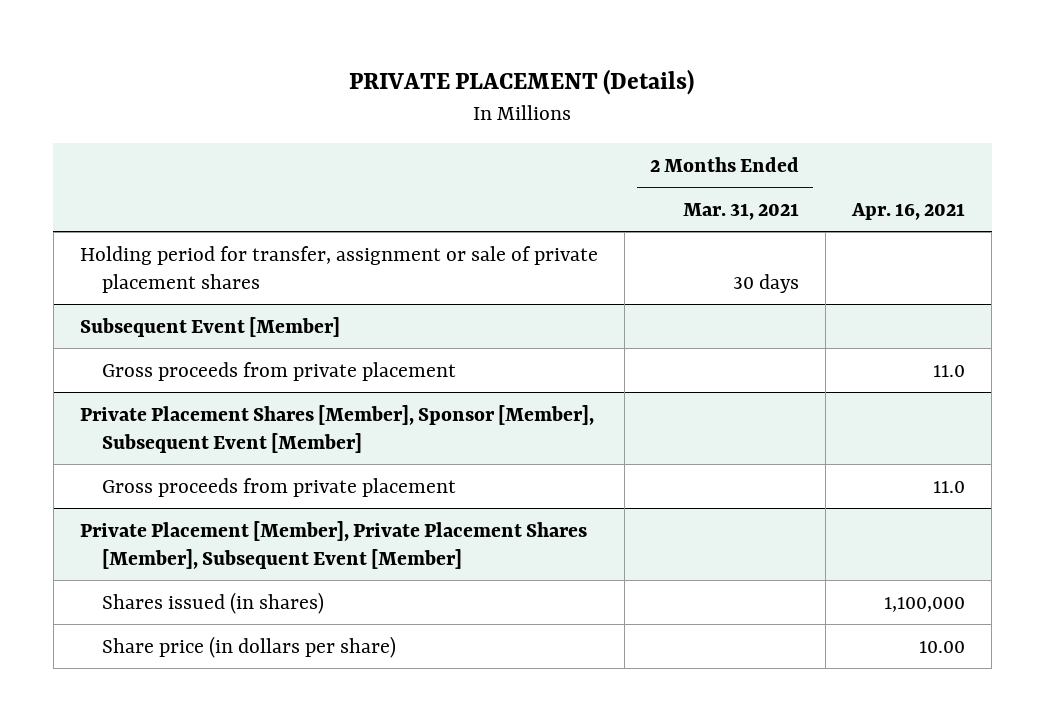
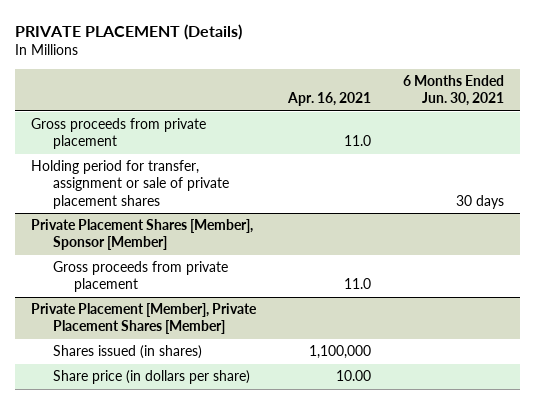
- | 2 Months Ended Mar. 31, 2021 | Apr. 16, 2021
+ | Apr. 16, 2021 | 6 Months Ended Jun. 30, 2021
- Subsequent Event [Member]
- Private Placement Shares [Member], Sponsor [Member], Subsequent Event [Member]
moved down: Holding period for transfer, assignment or sale of private placement shares | | 30 days
+ Private Placement Shares [Member], Sponsor [Member]
- Private Placement [Member], Private Placement Shares [Member], Subsequent Event [Member]
+ Private Placement [Member], Private Placement Shares [Member]

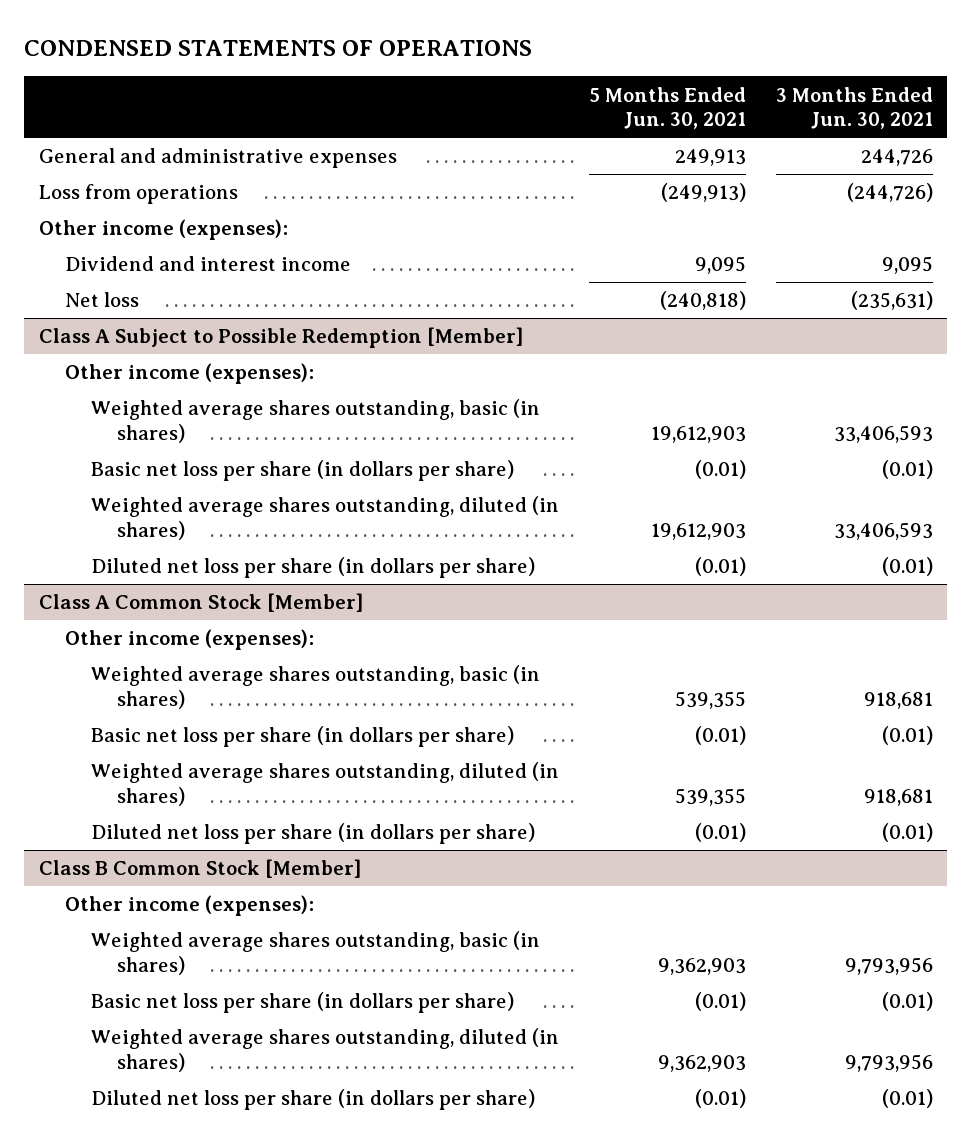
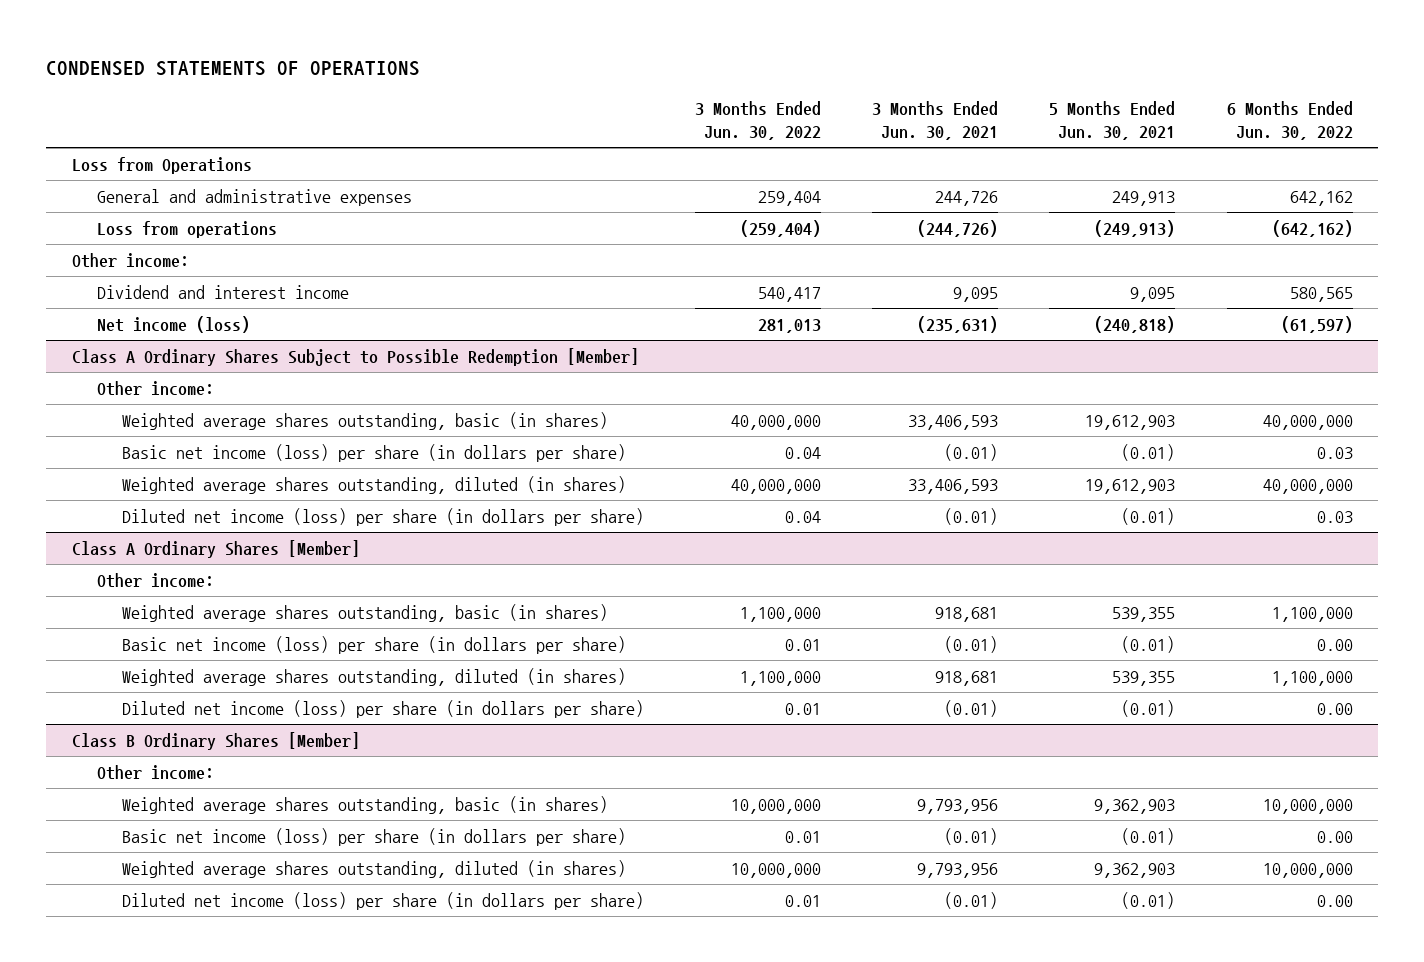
- | 5 Months Ended Jun. 30, 2021 | 3 Months Ended Jun. 30, 2021
+ | 3 Months Ended Jun. 30, 2022 | 3 Months Ended Jun. 30, 2021 | 5 Months Ended Jun. 30, 2021 | 6 Months Ended Jun. 30, 2022
+ Loss from Operations
- Other income (expenses):
+ Other income:
- Net loss | (240,818) | (235,631)
- Class A Subject to Possible Redemption [Member]
- Other income (expenses):
+ Net income (loss) | 281,013 | (235,631) | (240,818) | (61,597)
+ Class A Ordinary Shares Subject to Possible Redemption [Member]
+ Other income:
- Basic net loss per share (in dollars per share) | (0.01) | (0.01)
+ Basic net income (loss) per share (in dollars per share) | 0.04 | (0.01) | (0.01) | 0.03
- Diluted net loss per share (in dollars per share) | (0.01) | (0.01)
- Class A Common Stock [Member]
- Other income (expenses):
+ Diluted net income (loss) per share (in dollars per share) | 0.04 | (0.01) | (0.01) | 0.03
+ Class A Ordinary Shares [Member]
+ Other income:
- Basic net loss per share (in dollars per share) | (0.01) | (0.01)
+ Basic net income (loss) per share (in dollars per share) | 0.01 | (0.01) | (0.01) | 0.00
- Diluted net loss per share (in dollars per share) | (0.01) | (0.01)
- Class B Common Stock [Member]
- Other income (expenses):
+ Diluted net income (loss) per share (in dollars per share) | 0.01 | (0.01) | (0.01) | 0.00
+ Class B Ordinary Shares [Member]
+ Other income:
- Basic net loss per share (in dollars per share) | (0.01) | (0.01)
+ Basic net income (loss) per share (in dollars per share) | 0.01 | (0.01) | (0.01) | 0.00
- Diluted net loss per share (in dollars per share) | (0.01) | (0.01)
+ Diluted net income (loss) per share (in dollars per share) | 0.01 | (0.01) | (0.01) | 0.00

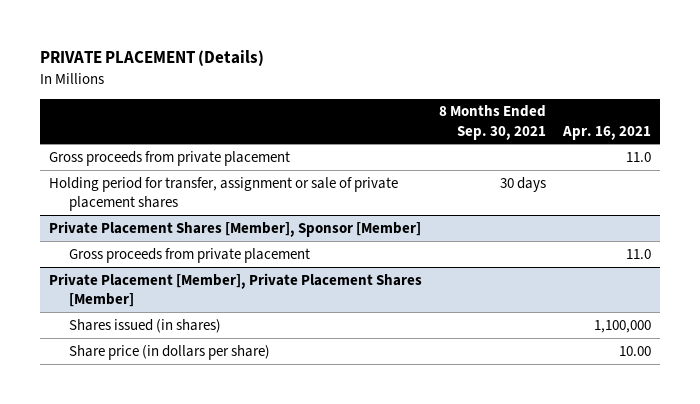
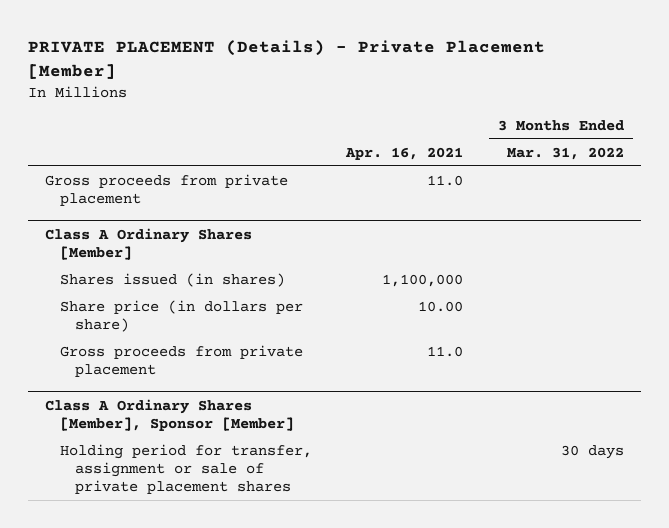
- PRIVATE PLACEMENT (Details)
+ PRIVATE PLACEMENT (Details) - Private Placement [Member]
- | 8 Months Ended Sep. 30, 2021 | Apr. 16, 2021
+ | Apr. 16, 2021 | 3 Months Ended Mar. 31, 2022
- Holding period for transfer, assignment or sale of private placement shares | 30 days |
- Private Placement Shares [Member], Sponsor [Member]
- Gross proceeds from private placement | | 11.0
- Private Placement [Member], Private Placement Shares [Member]
+ Class A Ordinary Shares [Member]
+ Gross proceeds from private placement | 11.0 |
+ Class A Ordinary Shares [Member], Sponsor [Member]
+ Holding period for transfer, assignment or sale of private placement shares | | 30 days

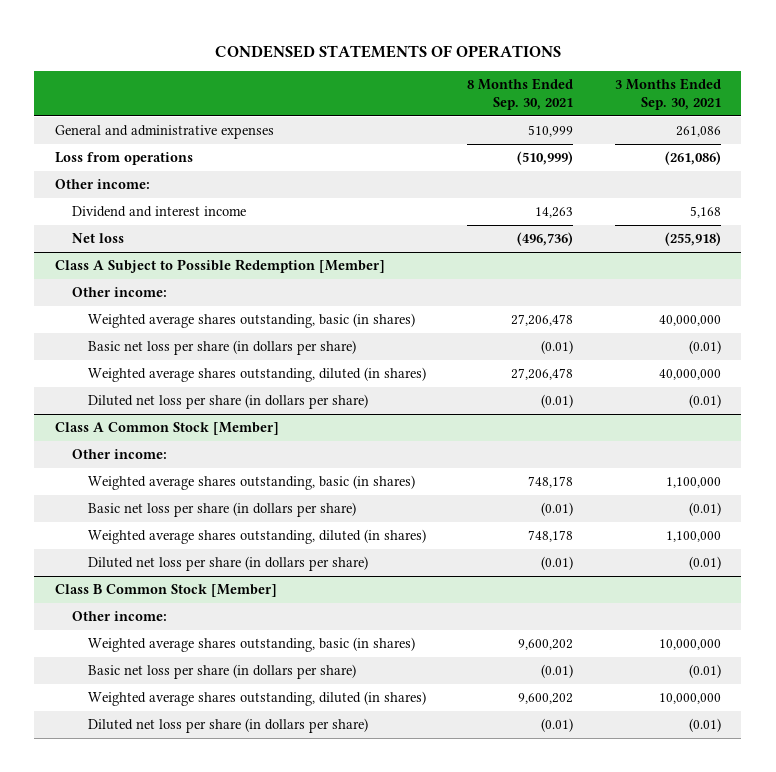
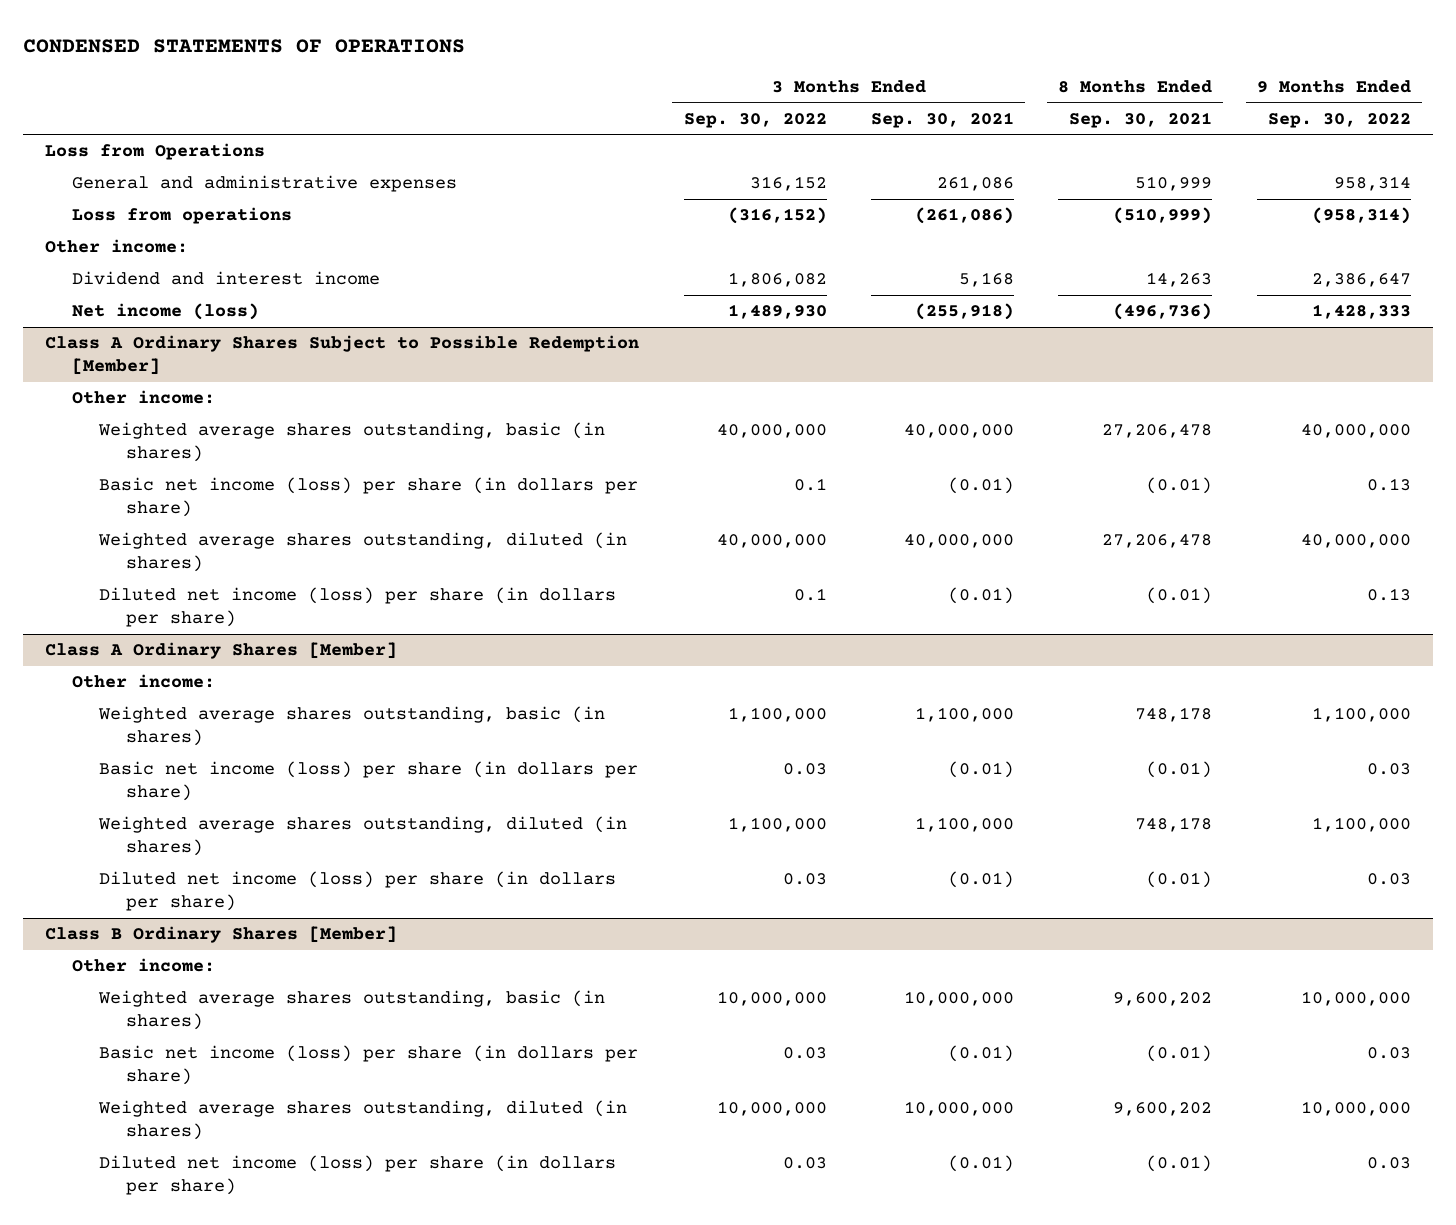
- | 8 Months Ended Sep. 30, 2021 | 3 Months Ended Sep. 30, 2021
+ | 3 Months Ended Sep. 30, 2022 | 3 Months Ended Sep. 30, 2021 | 8 Months Ended Sep. 30, 2021 | 9 Months Ended Sep. 30, 2022
+ Loss from Operations
- Net loss | (496,736) | (255,918)
- Class A Subject to Possible Redemption [Member]
+ Net income (loss) | 1,489,930 | (255,918) | (496,736) | 1,428,333
+ Class A Ordinary Shares Subject to Possible Redemption [Member]
- Basic net loss per share (in dollars per share) | (0.01) | (0.01)
+ Basic net income (loss) per share (in dollars per share) | 0.1 | (0.01) | (0.01) | 0.13
- Diluted net loss per share (in dollars per share) | (0.01) | (0.01)
- Class A Common Stock [Member]
+ Diluted net income (loss) per share (in dollars per share) | 0.1 | (0.01) | (0.01) | 0.13
+ Class A Ordinary Shares [Member]
- Basic net loss per share (in dollars per share) | (0.01) | (0.01)
+ Basic net income (loss) per share (in dollars per share) | 0.03 | (0.01) | (0.01) | 0.03
- Diluted net loss per share (in dollars per share) | (0.01) | (0.01)
- Class B Common Stock [Member]
+ Diluted net income (loss) per share (in dollars per share) | 0.03 | (0.01) | (0.01) | 0.03
+ Class B Ordinary Shares [Member]
- Basic net loss per share (in dollars per share) | (0.01) | (0.01)
+ Basic net income (loss) per share (in dollars per share) | 0.03 | (0.01) | (0.01) | 0.03
- Diluted net loss per share (in dollars per share) | (0.01) | (0.01)
+ Diluted net income (loss) per share (in dollars per share) | 0.03 | (0.01) | (0.01) | 0.03

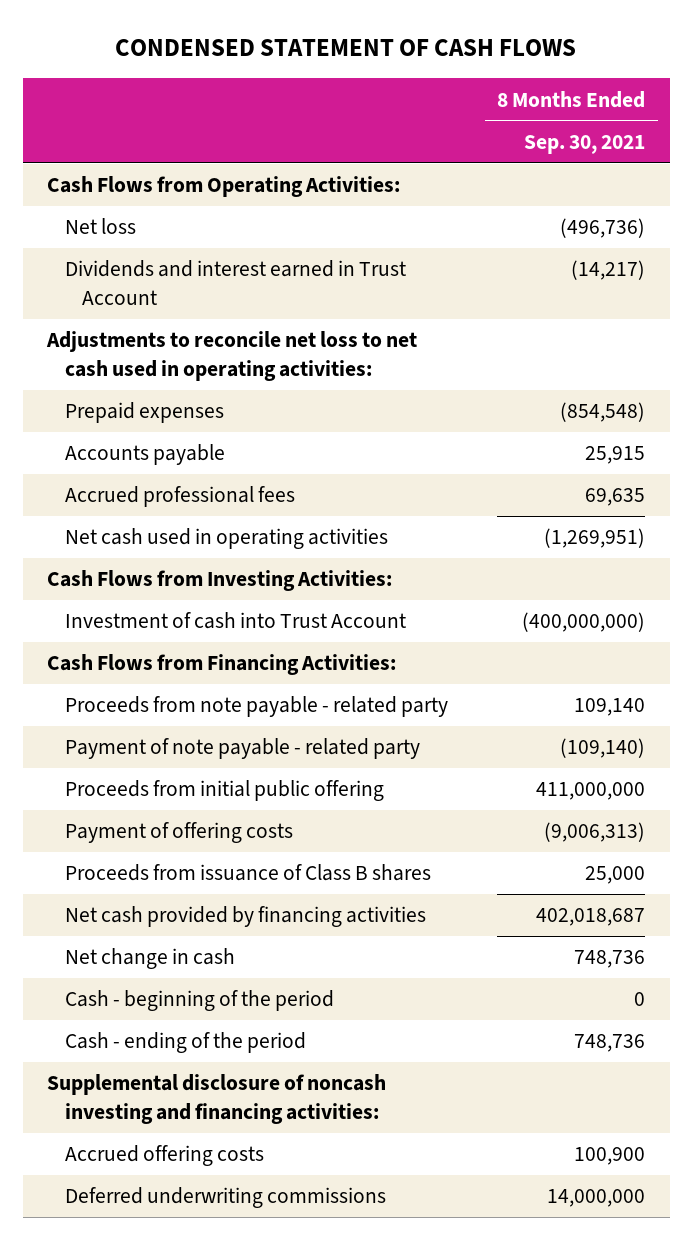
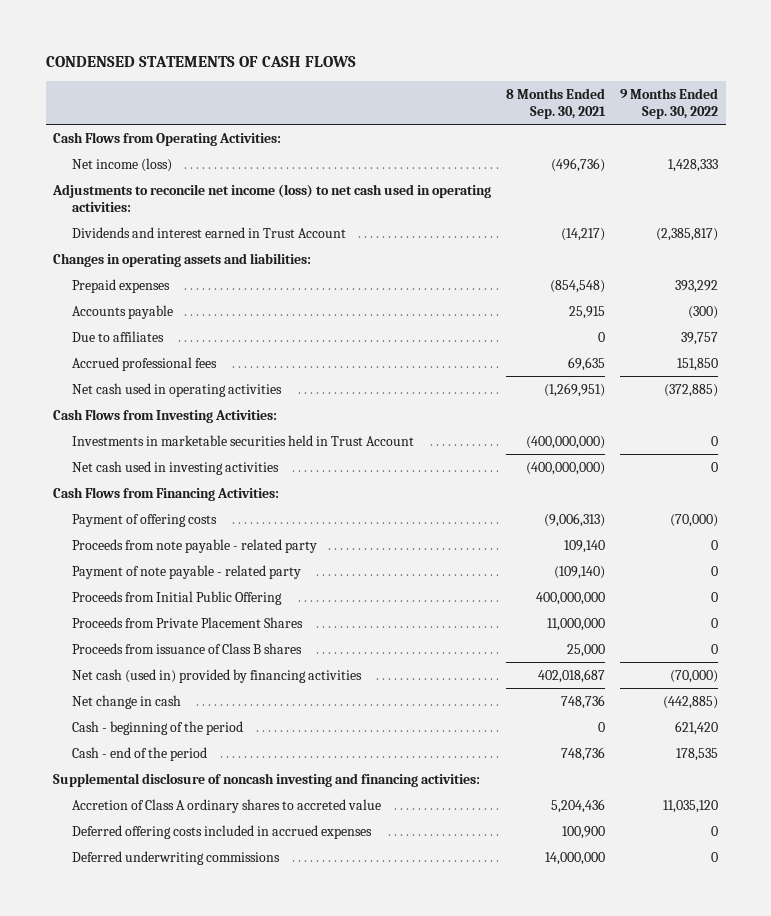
- CONDENSED STATEMENT OF CASH FLOWS
+ CONDENSED STATEMENTS OF CASH FLOWS
- | 8 Months Ended Sep. 30, 2021
+ | 8 Months Ended Sep. 30, 2021 | 9 Months Ended Sep. 30, 2022
- Net loss | (496,736)
+ Net income (loss) | (496,736) | 1,428,333
+ Adjustments to reconcile net income (loss) to net cash used in operating activities:
- Adjustments to reconcile net loss to net cash used in operating activities:
+ Changes in operating assets and liabilities:
+ Due to affiliates | 0 | 39,757
- Investment of cash into Trust Account | (400,000,000)
+ Investments in marketable securities held in Trust Account | (400,000,000) | 0
+ Net cash used in investing activities | (400,000,000) | 0
moved up: Payment of offering costs | (9,006,313) | (70,000)
- Proceeds from initial public offering | 411,000,000
+ Proceeds from Initial Public Offering | 400,000,000 | 0
+ Proceeds from Private Placement Shares | 11,000,000 | 0
- Net cash provided by financing activities | 402,018,687
+ Net cash (used in) provided by financing activities | 402,018,687 | (70,000)
- Cash - ending of the period | 748,736
+ Cash - end of the period | 748,736 | 178,535
- Accrued offering costs | 100,900
+ Accretion of Class A ordinary shares to accreted value | 5,204,436 | 11,035,120
+ Deferred offering costs included in accrued expenses | 100,900 | 0

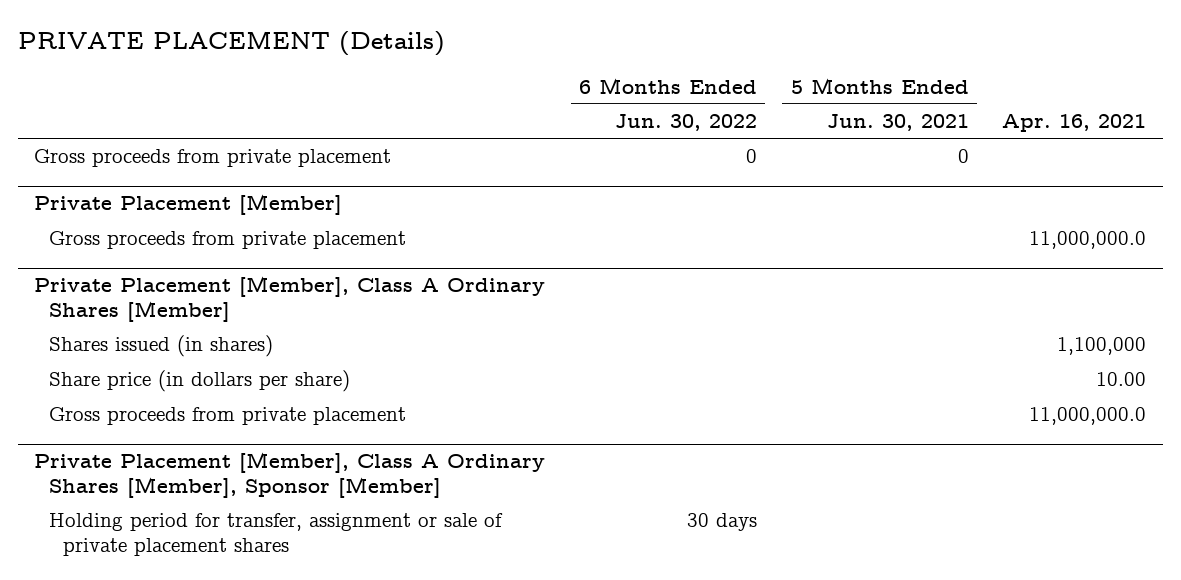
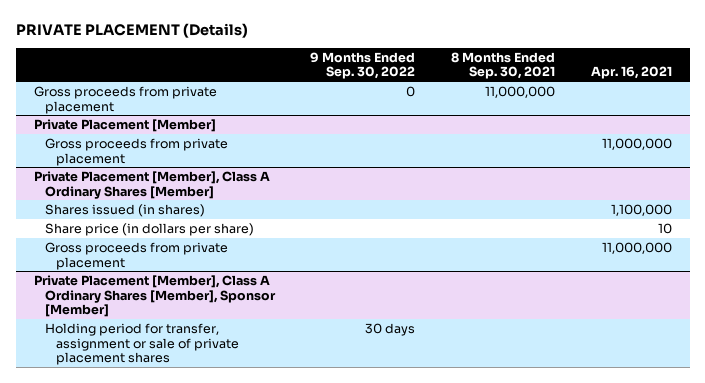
- | 6 Months Ended Jun. 30, 2022 | 5 Months Ended Jun. 30, 2021 | Apr. 16, 2021
+ | 9 Months Ended Sep. 30, 2022 | 8 Months Ended Sep. 30, 2021 | Apr. 16, 2021
@ Private Placement [Member]
- Gross proceeds from private placement | | | 11,000,000.0
+ Gross proceeds from private placement | | | 11,000,000
@ Private Placement [Member], Class A Ordinary Shares [Member]
- Share price (in dollars per share) | | | 10.00
- Gross proceeds from private placement | | | 11,000,000.0
+ Share price (in dollars per share) | | | 10
+ Gross proceeds from private placement | | | 11,000,000

